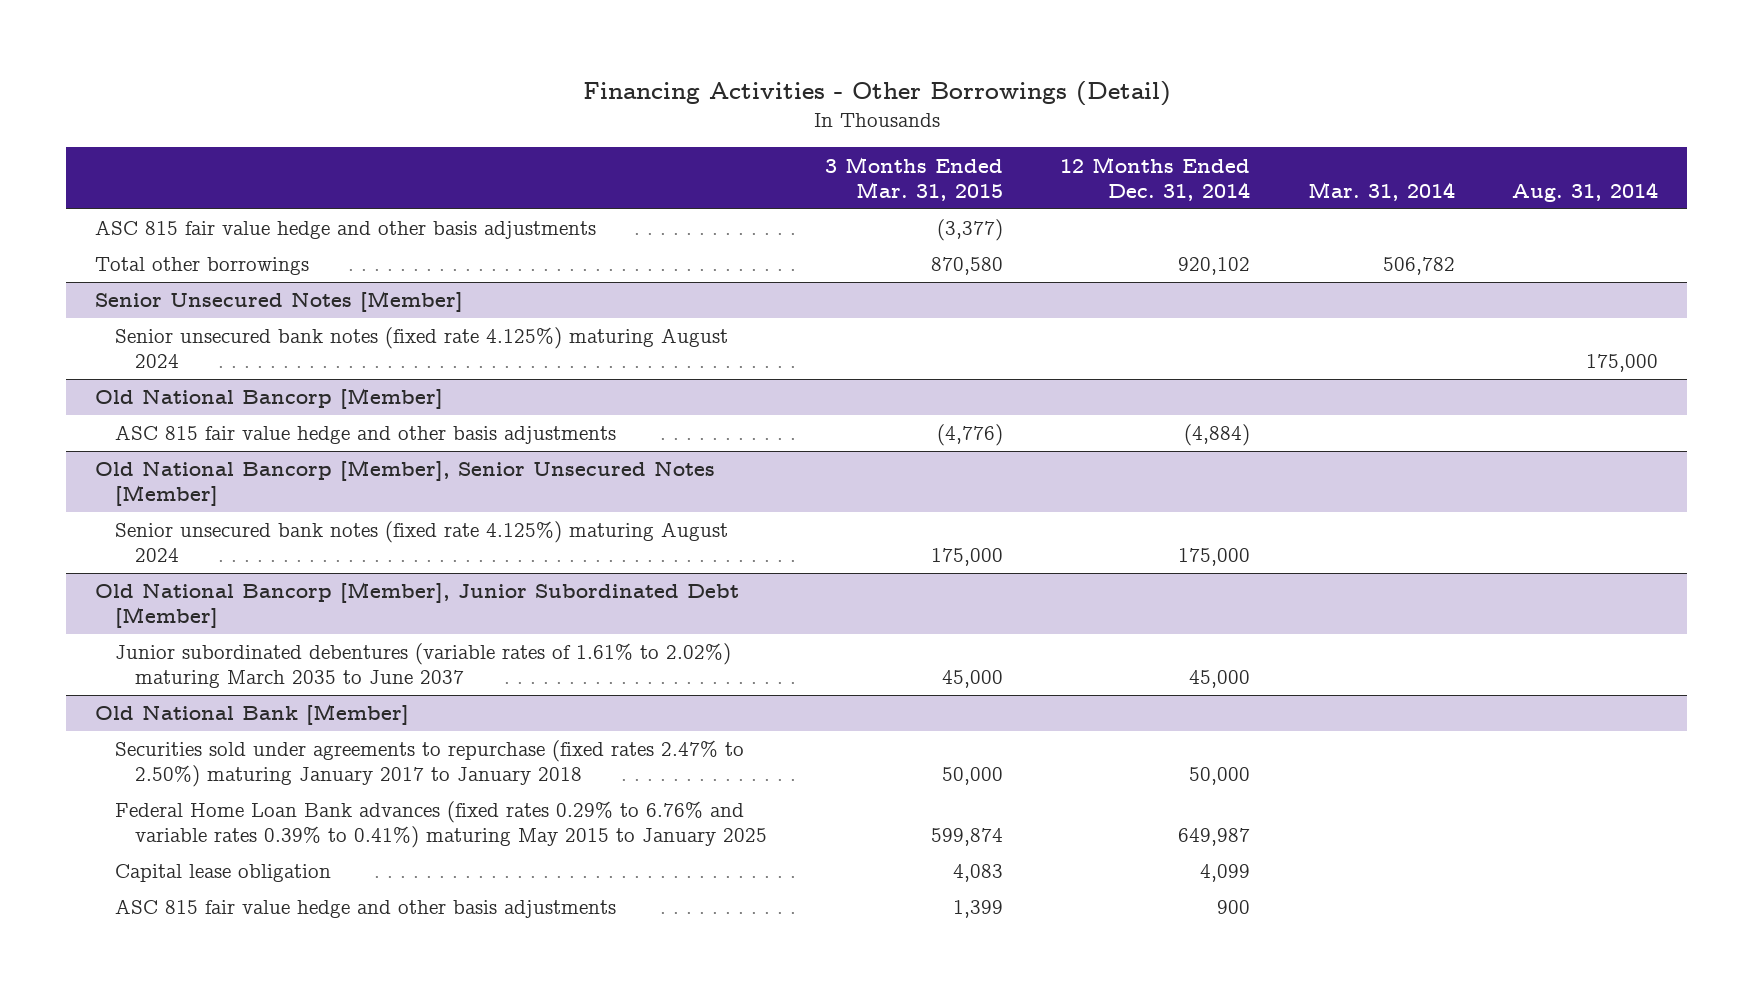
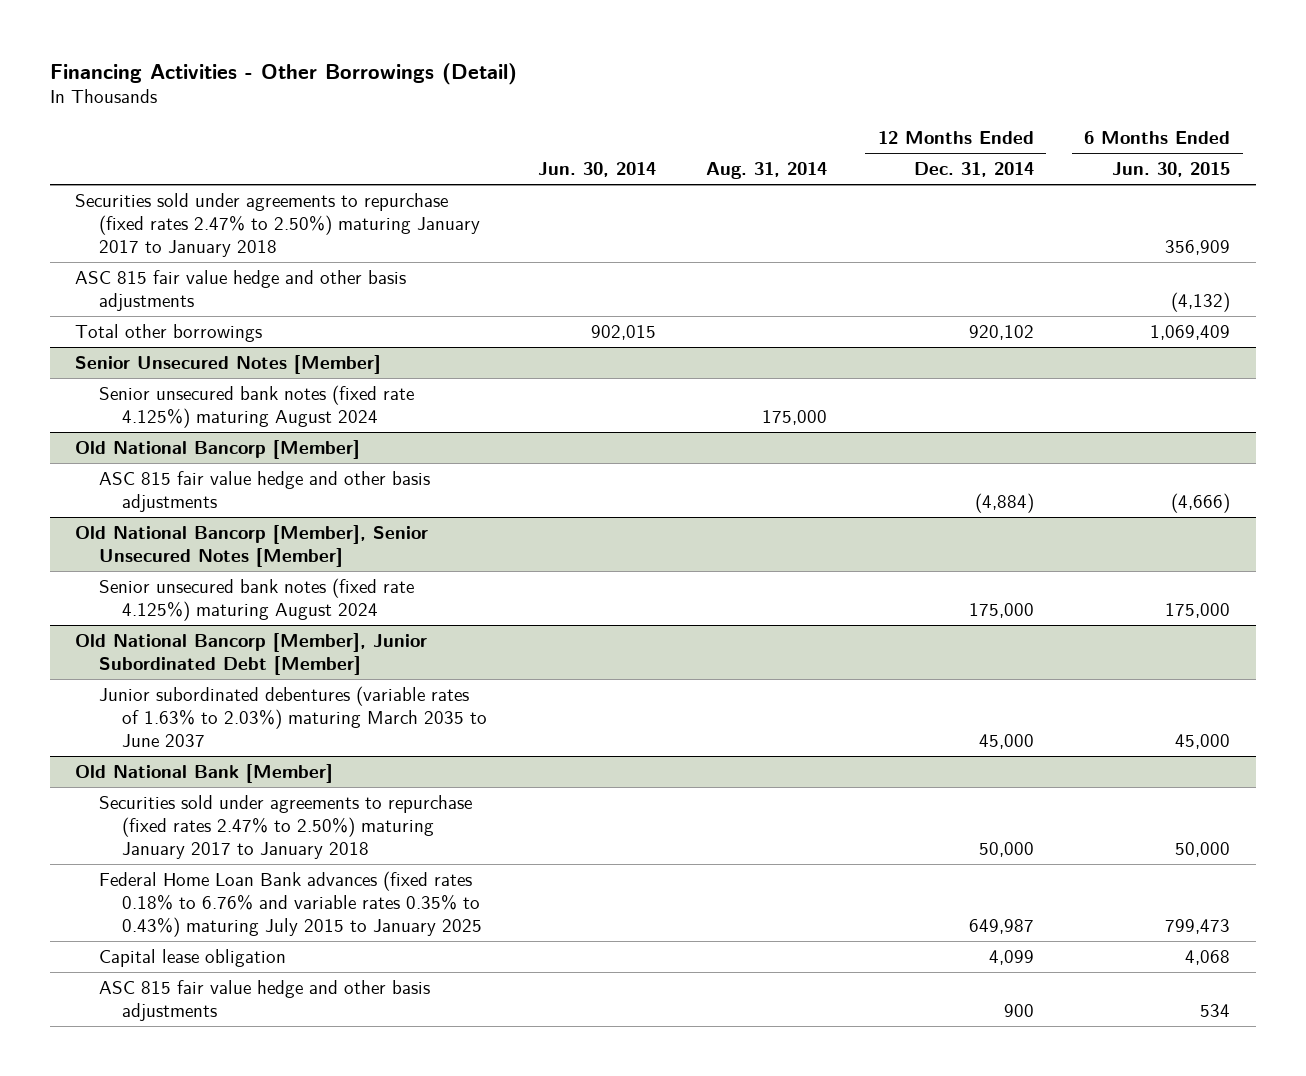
- | 3 Months Ended Mar. 31, 2015 | 12 Months Ended Dec. 31, 2014 | Mar. 31, 2014 | Aug. 31, 2014
+ | Jun. 30, 2014 | Aug. 31, 2014 | 12 Months Ended Dec. 31, 2014 | 6 Months Ended Jun. 30, 2015
+ Securities sold under agreements to repurchase (fixed rates 2.47% to 2.50%) maturing January 2017 to January 2018 | | | | 356,909
@ Old National Bancorp [Member], Junior Subordinated Debt [Member]
- Junior subordinated debentures (variable rates of 1.61% to 2.02%) maturing March 2035 to June 2037 | 45,000 | 45,000 | |
+ Junior subordinated debentures (variable rates of 1.63% to 2.03%) maturing March 2035 to June 2037 | | | 45,000 | 45,000
@ Old National Bank [Member]
- Federal Home Loan Bank advances (fixed rates 0.29% to 6.76% and variable rates 0.39% to 0.41%) maturing May 2015 to January 2025 | 599,874 | 649,987 | |
+ Federal Home Loan Bank advances (fixed rates 0.18% to 6.76% and variable rates 0.35% to 0.43%) maturing July 2015 to January 2025 | | | 649,987 | 799,473

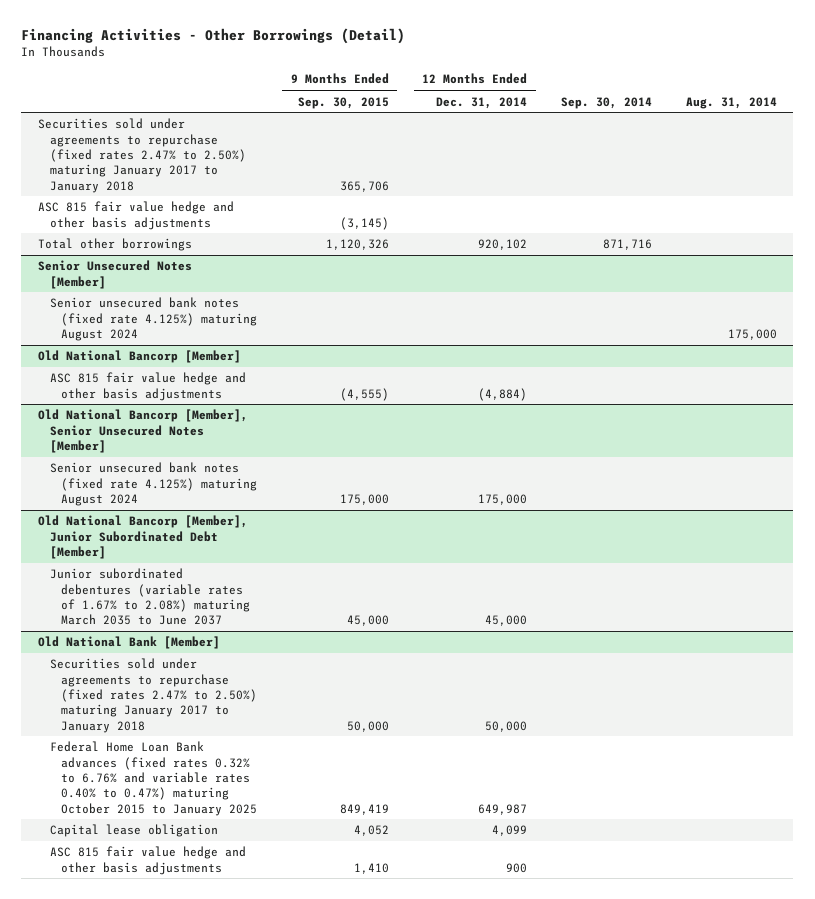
- | Jun. 30, 2014 | Aug. 31, 2014 | 12 Months Ended Dec. 31, 2014 | 6 Months Ended Jun. 30, 2015
+ | 9 Months Ended Sep. 30, 2015 | 12 Months Ended Dec. 31, 2014 | Sep. 30, 2014 | Aug. 31, 2014
@ Old National Bancorp [Member], Junior Subordinated Debt [Member]
- Junior subordinated debentures (variable rates of 1.63% to 2.03%) maturing March 2035 to June 2037 | | | 45,000 | 45,000
+ Junior subordinated debentures (variable rates of 1.67% to 2.08%) maturing March 2035 to June 2037 | 45,000 | 45,000 | |
@ Old National Bank [Member]
- Federal Home Loan Bank advances (fixed rates 0.18% to 6.76% and variable rates 0.35% to 0.43%) maturing July 2015 to January 2025 | | | 649,987 | 799,473
+ Federal Home Loan Bank advances (fixed rates 0.32% to 6.76% and variable rates 0.40% to 0.47%) maturing October 2015 to January 2025 | 849,419 | 649,987 | |

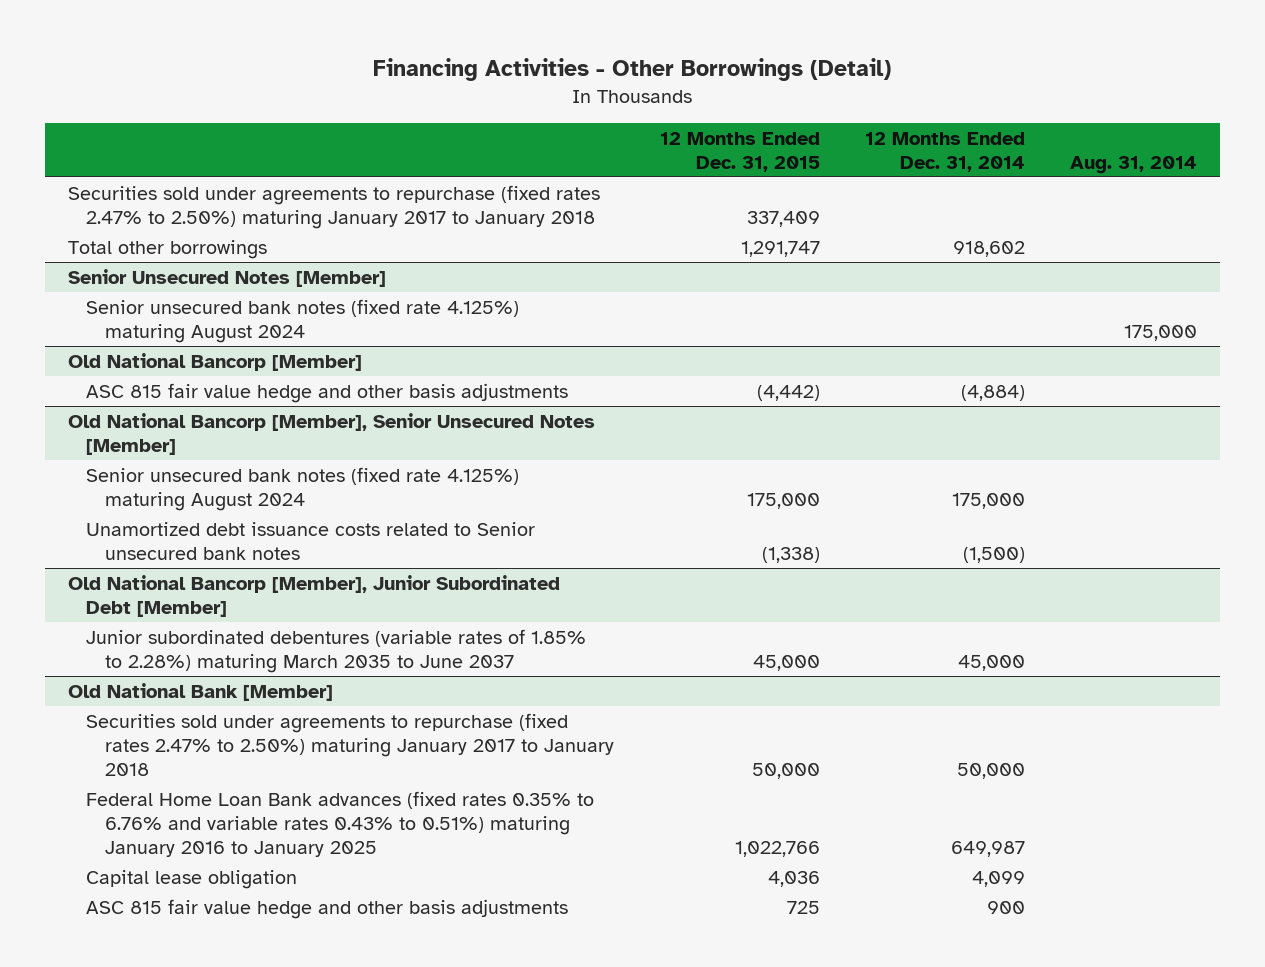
- | 9 Months Ended Sep. 30, 2015 | 12 Months Ended Dec. 31, 2014 | Sep. 30, 2014 | Aug. 31, 2014
+ | 12 Months Ended Dec. 31, 2015 | 12 Months Ended Dec. 31, 2014 | Aug. 31, 2014
- ASC 815 fair value hedge and other basis adjustments | (3,145) | | |
- Total other borrowings | 1,120,326 | 920,102 | 871,716 |
+ Total other borrowings | 1,291,747 | 918,602 |
@ Old National Bancorp [Member], Senior Unsecured Notes [Member]
+ Unamortized debt issuance costs related to Senior unsecured bank notes | (1,338) | (1,500) |
@ Old National Bancorp [Member], Junior Subordinated Debt [Member]
- Junior subordinated debentures (variable rates of 1.67% to 2.08%) maturing March 2035 to June 2037 | 45,000 | 45,000 | |
+ Junior subordinated debentures (variable rates of 1.85% to 2.28%) maturing March 2035 to June 2037 | 45,000 | 45,000 |
@ Old National Bank [Member]
- Federal Home Loan Bank advances (fixed rates 0.32% to 6.76% and variable rates 0.40% to 0.47%) maturing October 2015 to January 2025 | 849,419 | 649,987 | |
+ Federal Home Loan Bank advances (fixed rates 0.35% to 6.76% and variable rates 0.43% to 0.51%) maturing January 2016 to January 2025 | 1,022,766 | 649,987 |

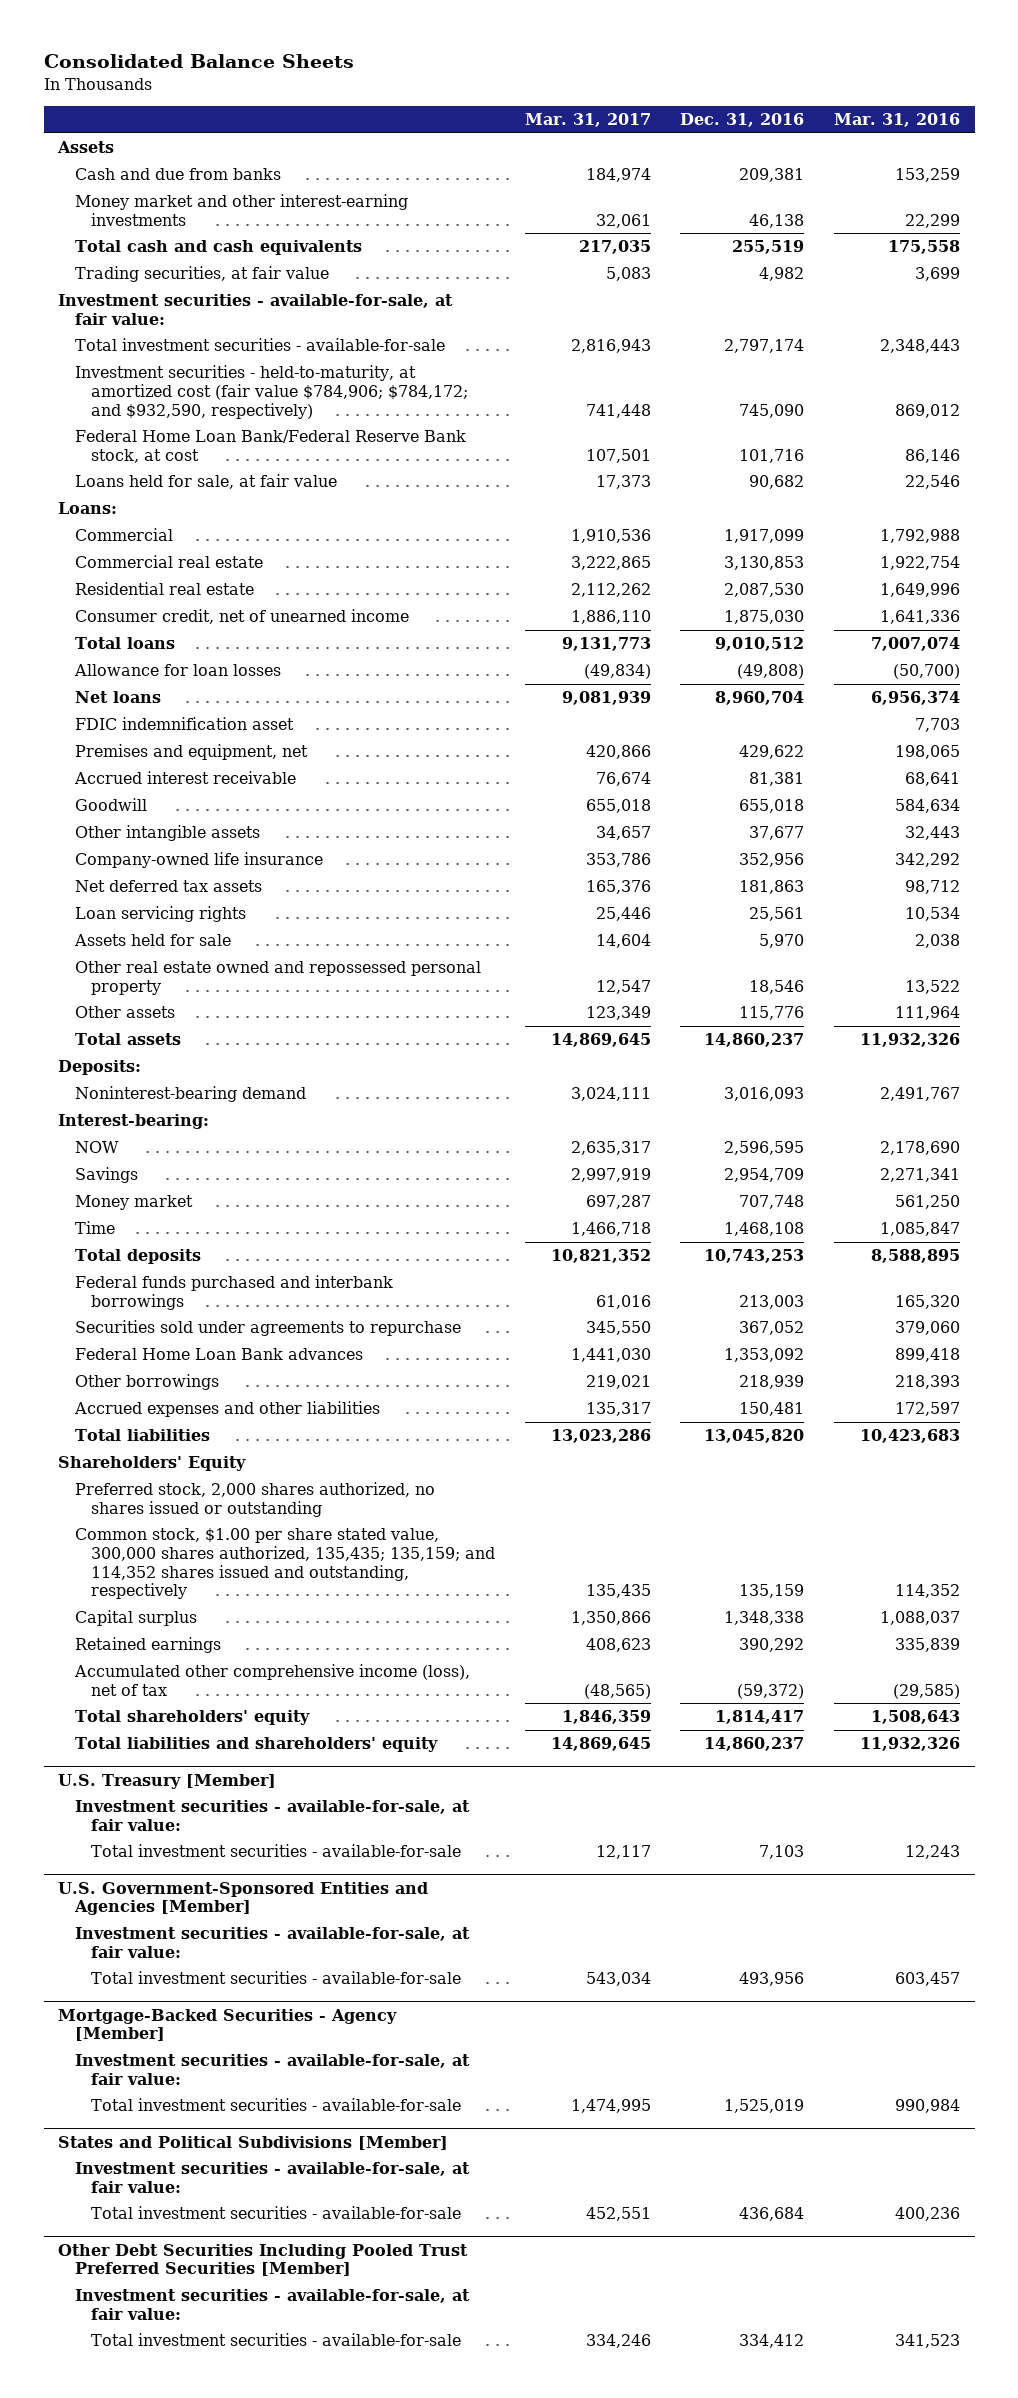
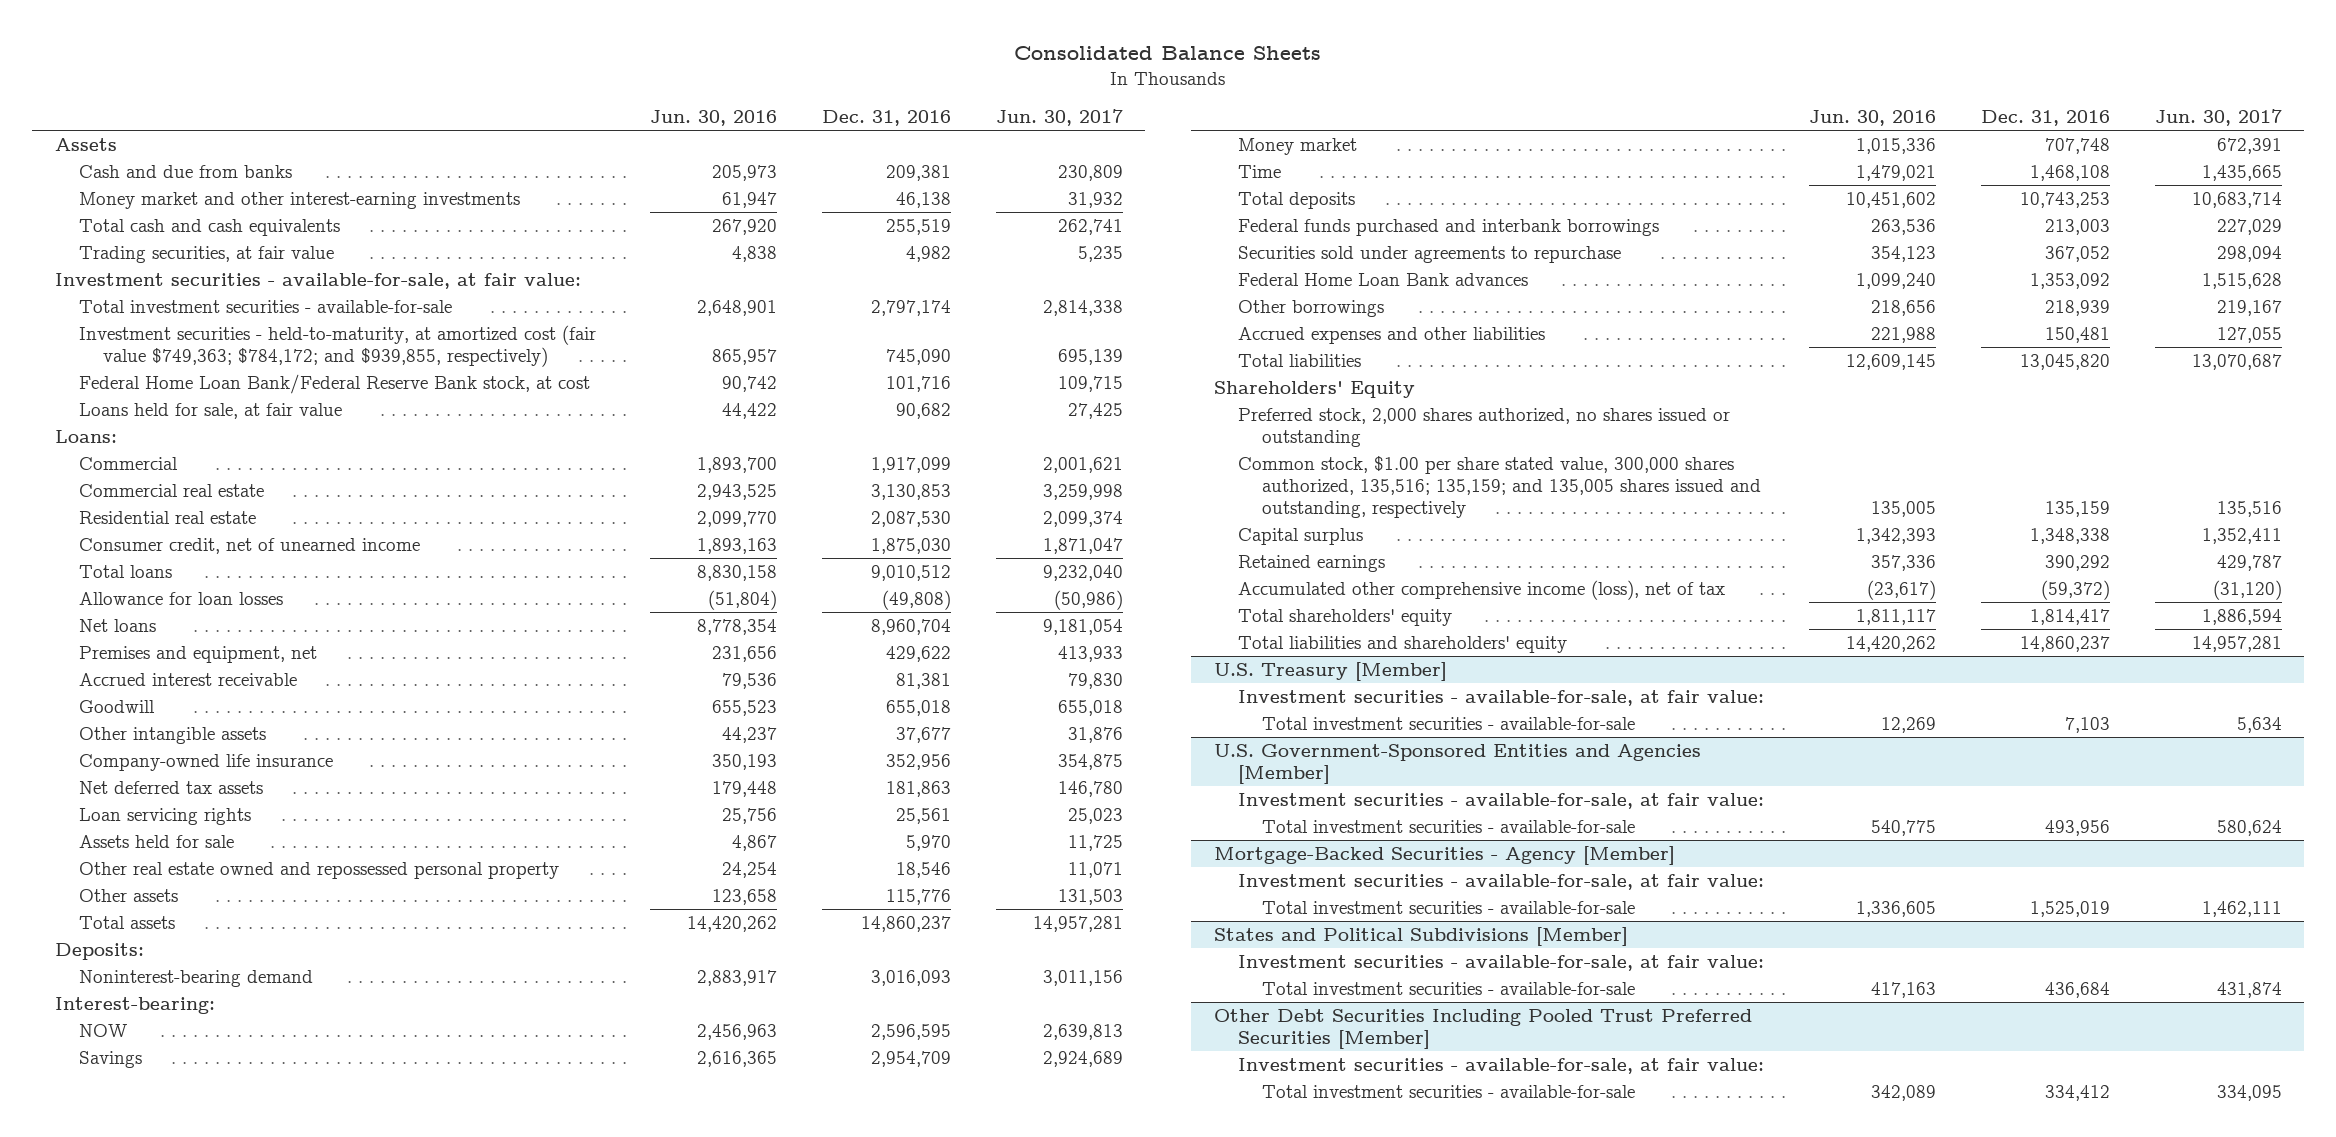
- | Mar. 31, 2017 | Dec. 31, 2016 | Mar. 31, 2016
+ | Jun. 30, 2016 | Dec. 31, 2016 | Jun. 30, 2017
- Investment securities - held-to-maturity, at amortized cost (fair value $784,906; $784,172; and $932,590, respectively) | 741,448 | 745,090 | 869,012
+ Investment securities - held-to-maturity, at amortized cost (fair value $749,363; $784,172; and $939,855, respectively) | 865,957 | 745,090 | 695,139
- FDIC indemnification asset | | | 7,703
- Common stock, $1.00 per share stated value, 300,000 shares authorized, 135,435; 135,159; and 114,352 shares issued and outstanding, respectively | 135,435 | 135,159 | 114,352
+ Common stock, $1.00 per share stated value, 300,000 shares authorized, 135,516; 135,159; and 135,005 shares issued and outstanding, respectively | 135,005 | 135,159 | 135,516

